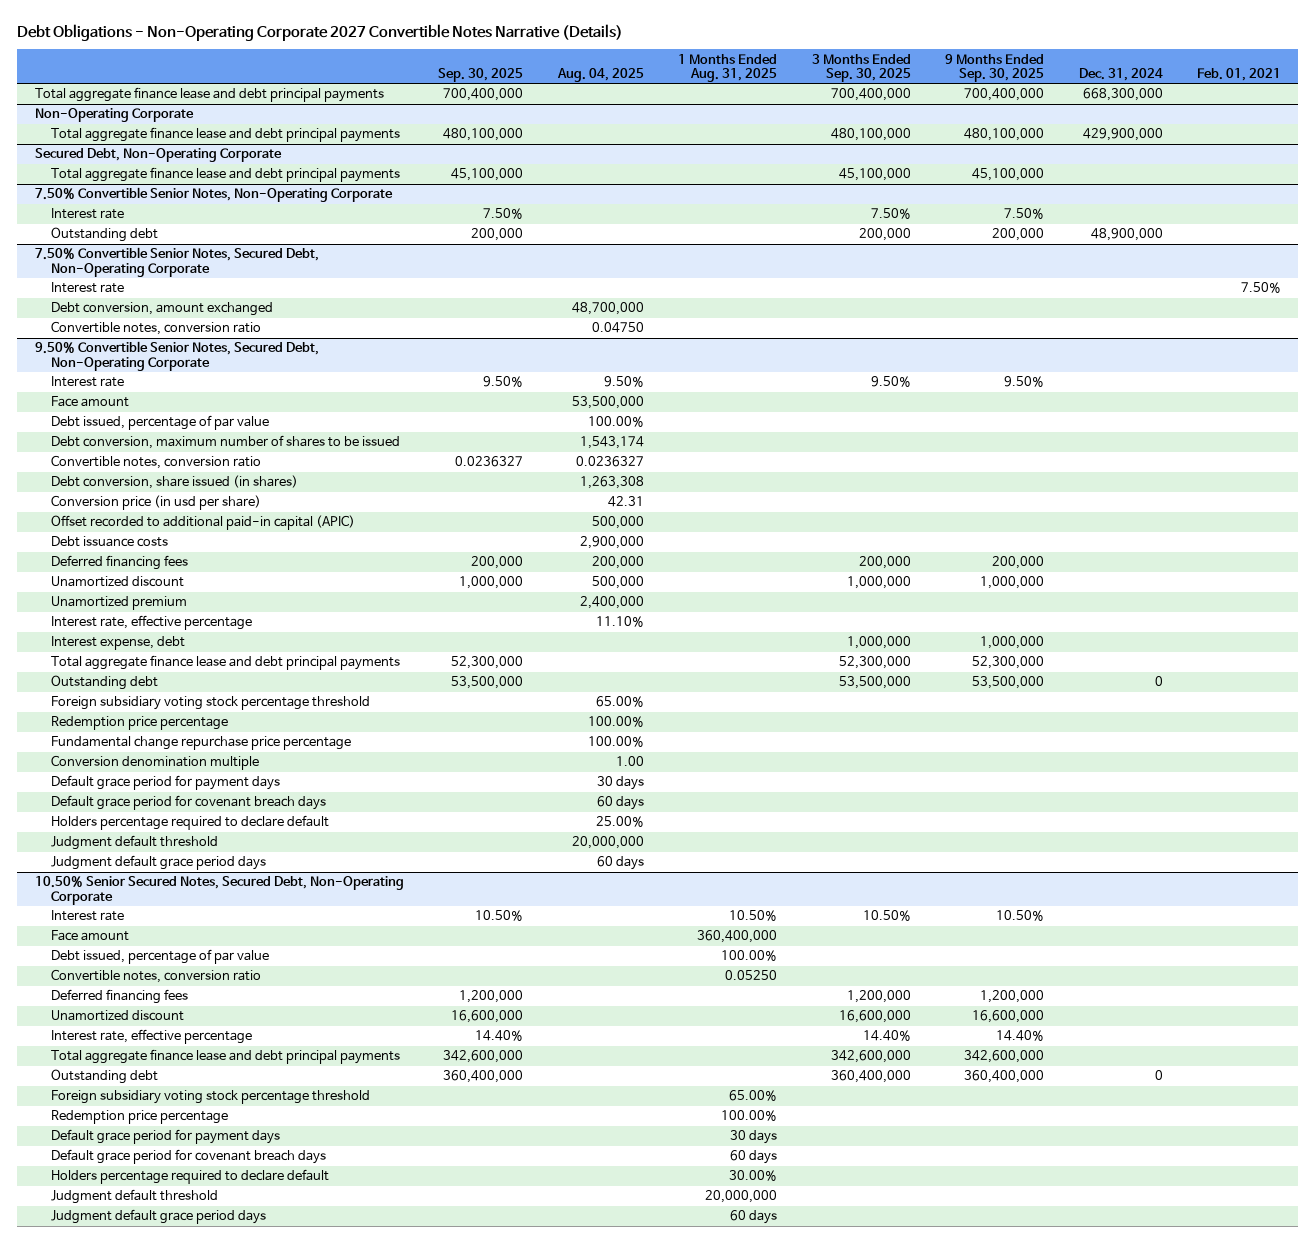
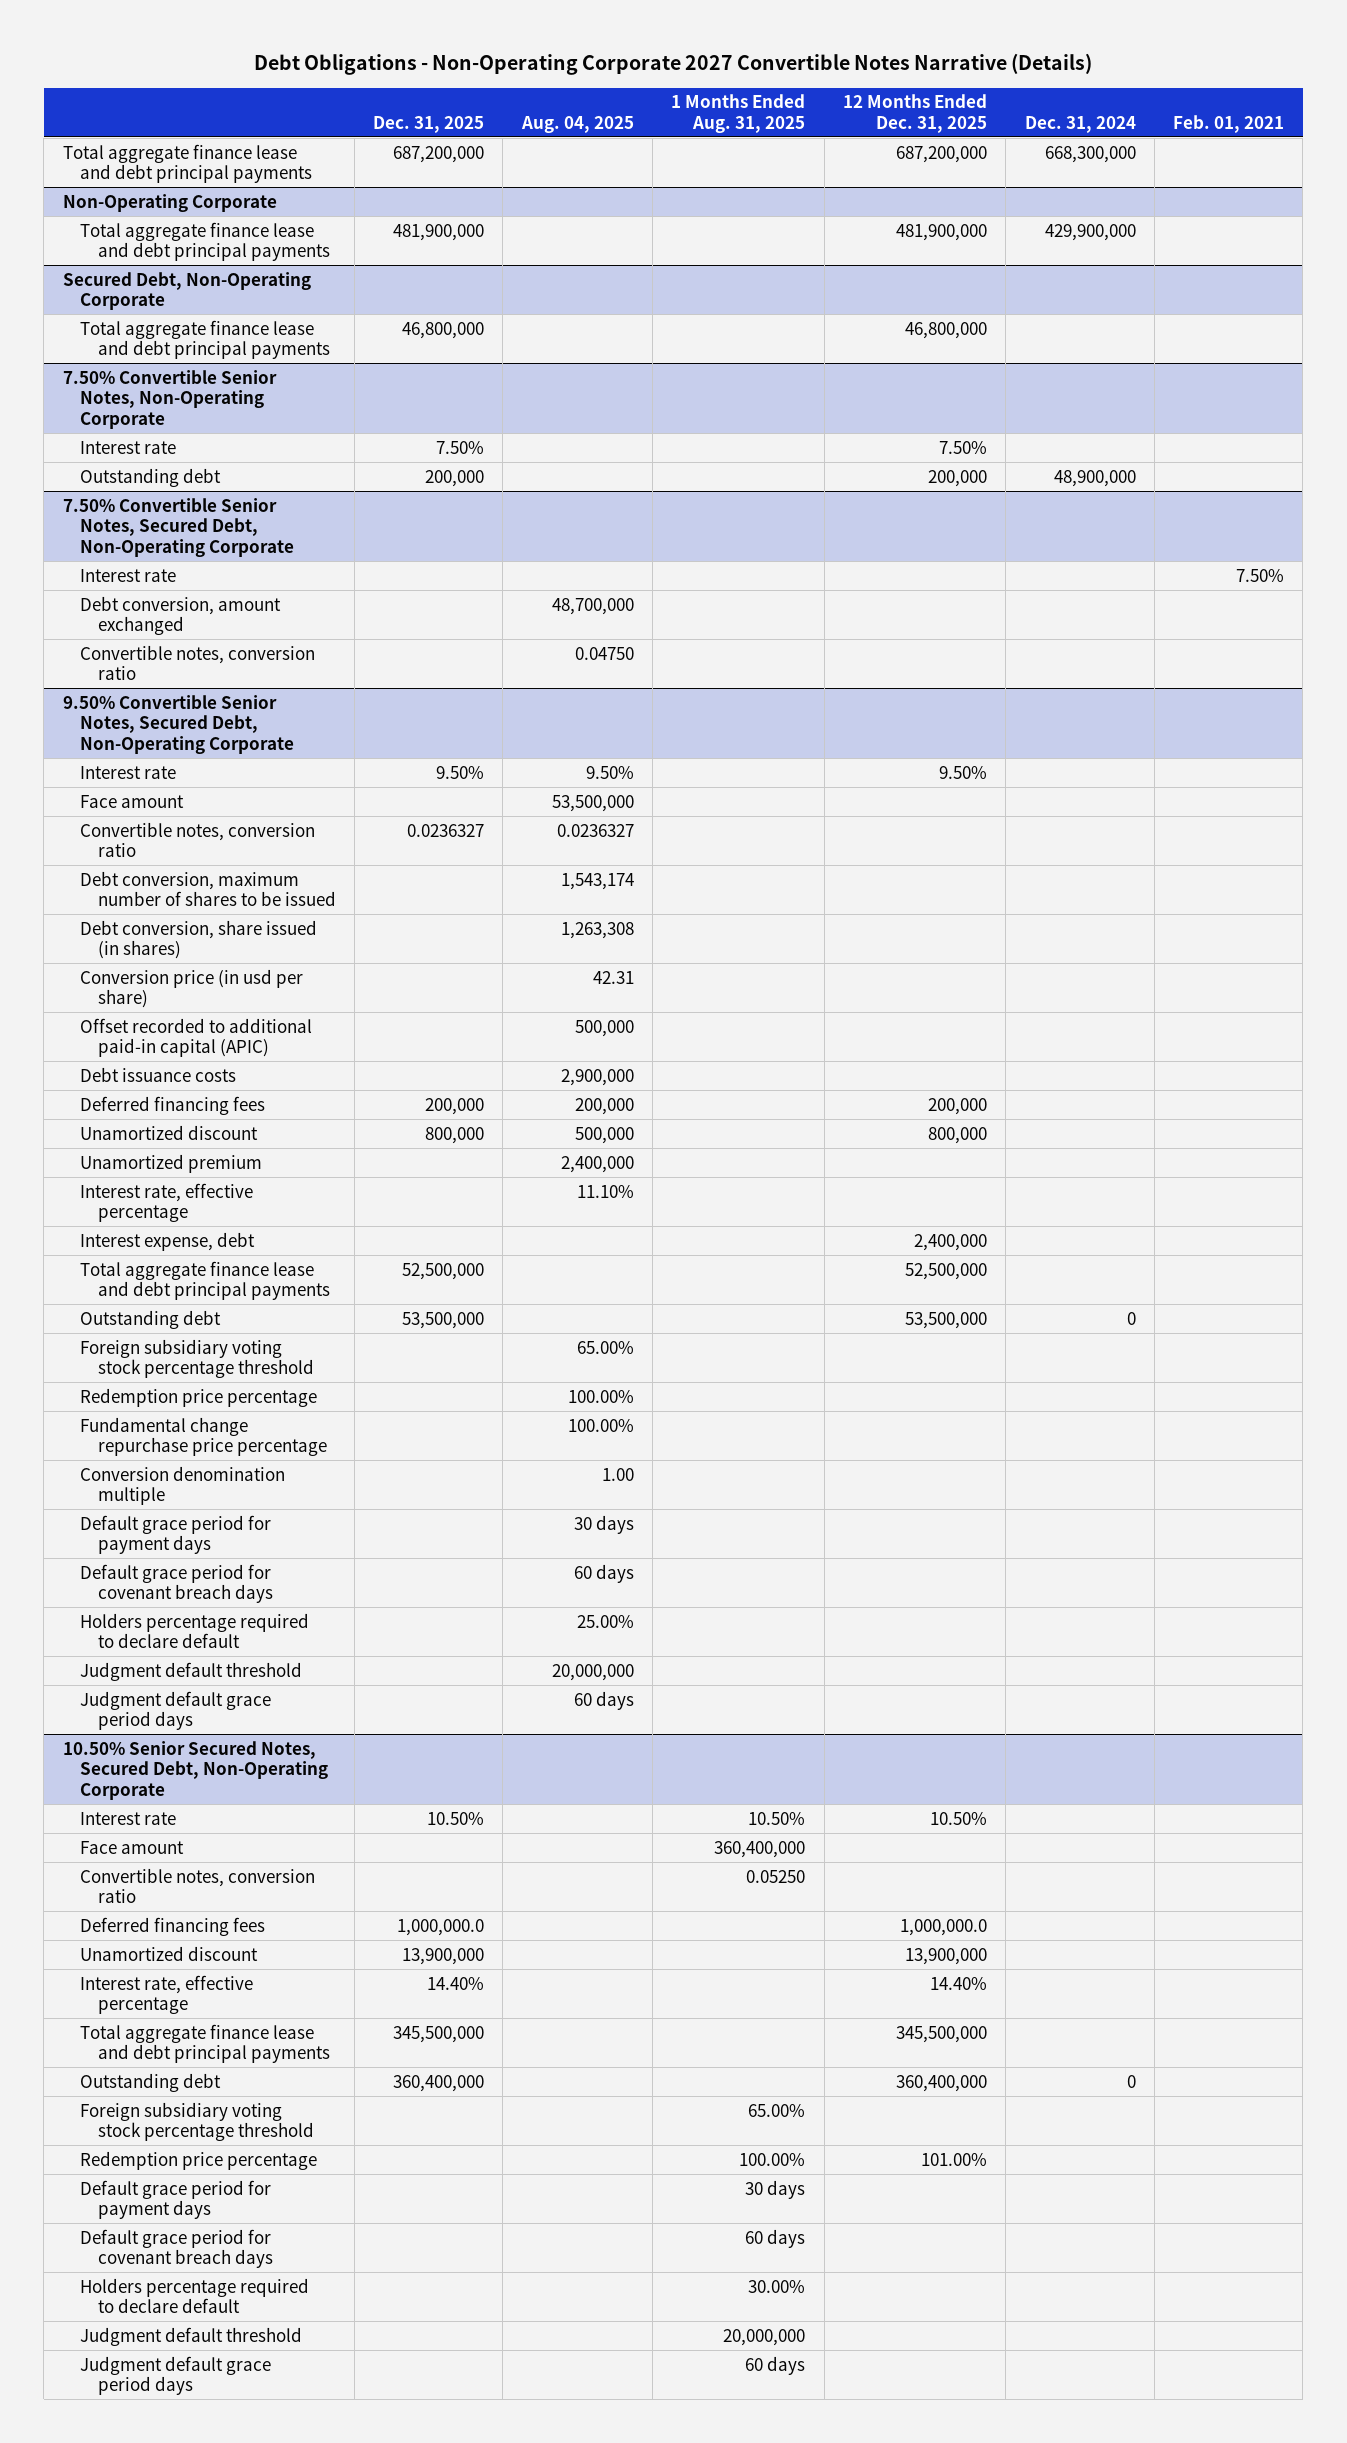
- | Sep. 30, 2025 | Aug. 04, 2025 | 1 Months Ended Aug. 31, 2025 | 3 Months Ended Sep. 30, 2025 | 9 Months Ended Sep. 30, 2025 | Dec. 31, 2024 | Feb. 01, 2021
+ | Dec. 31, 2025 | Aug. 04, 2025 | 1 Months Ended Aug. 31, 2025 | 12 Months Ended Dec. 31, 2025 | Dec. 31, 2024 | Feb. 01, 2021
@ 9.50% Convertible Senior Notes, Secured Debt, Non-Operating Corporate
- Debt issued, percentage of par value | | 100.00% | | | | |
moved down: Debt conversion, maximum number of shares to be issued | | 1,543,174 | | | |
@ 10.50% Senior Secured Notes, Secured Debt, Non-Operating Corporate
- Debt issued, percentage of par value | | | 100.00% | | | |

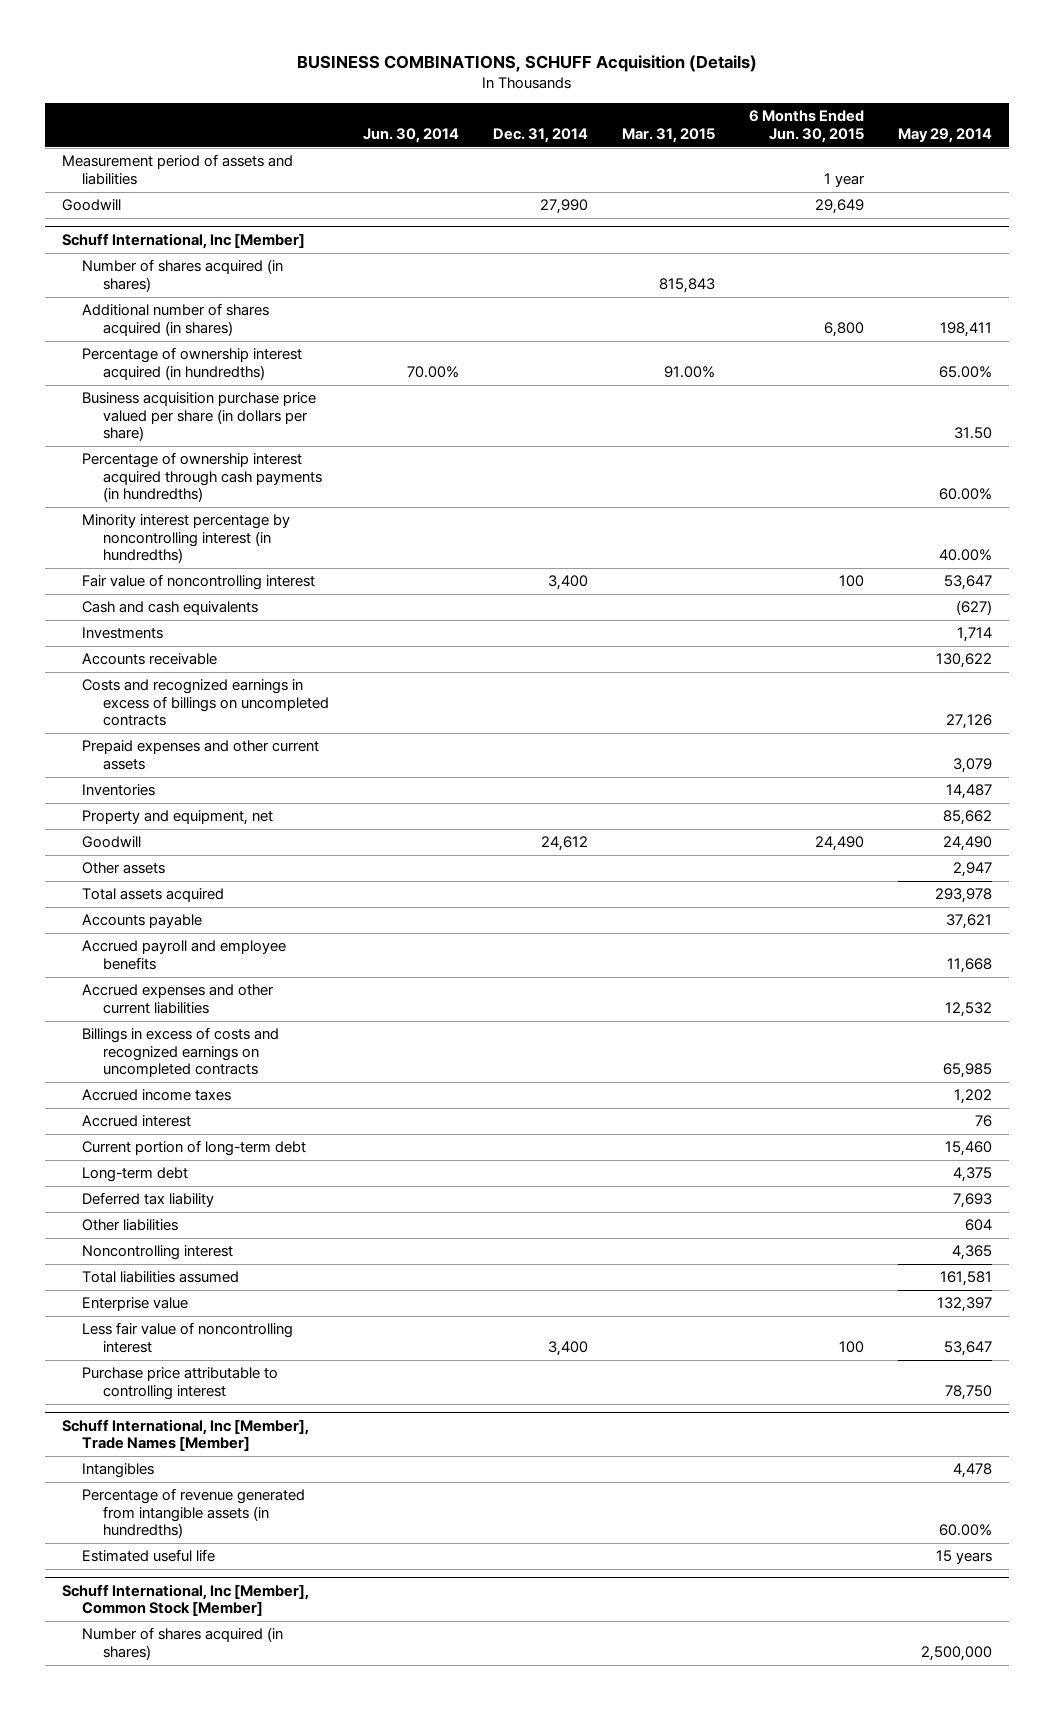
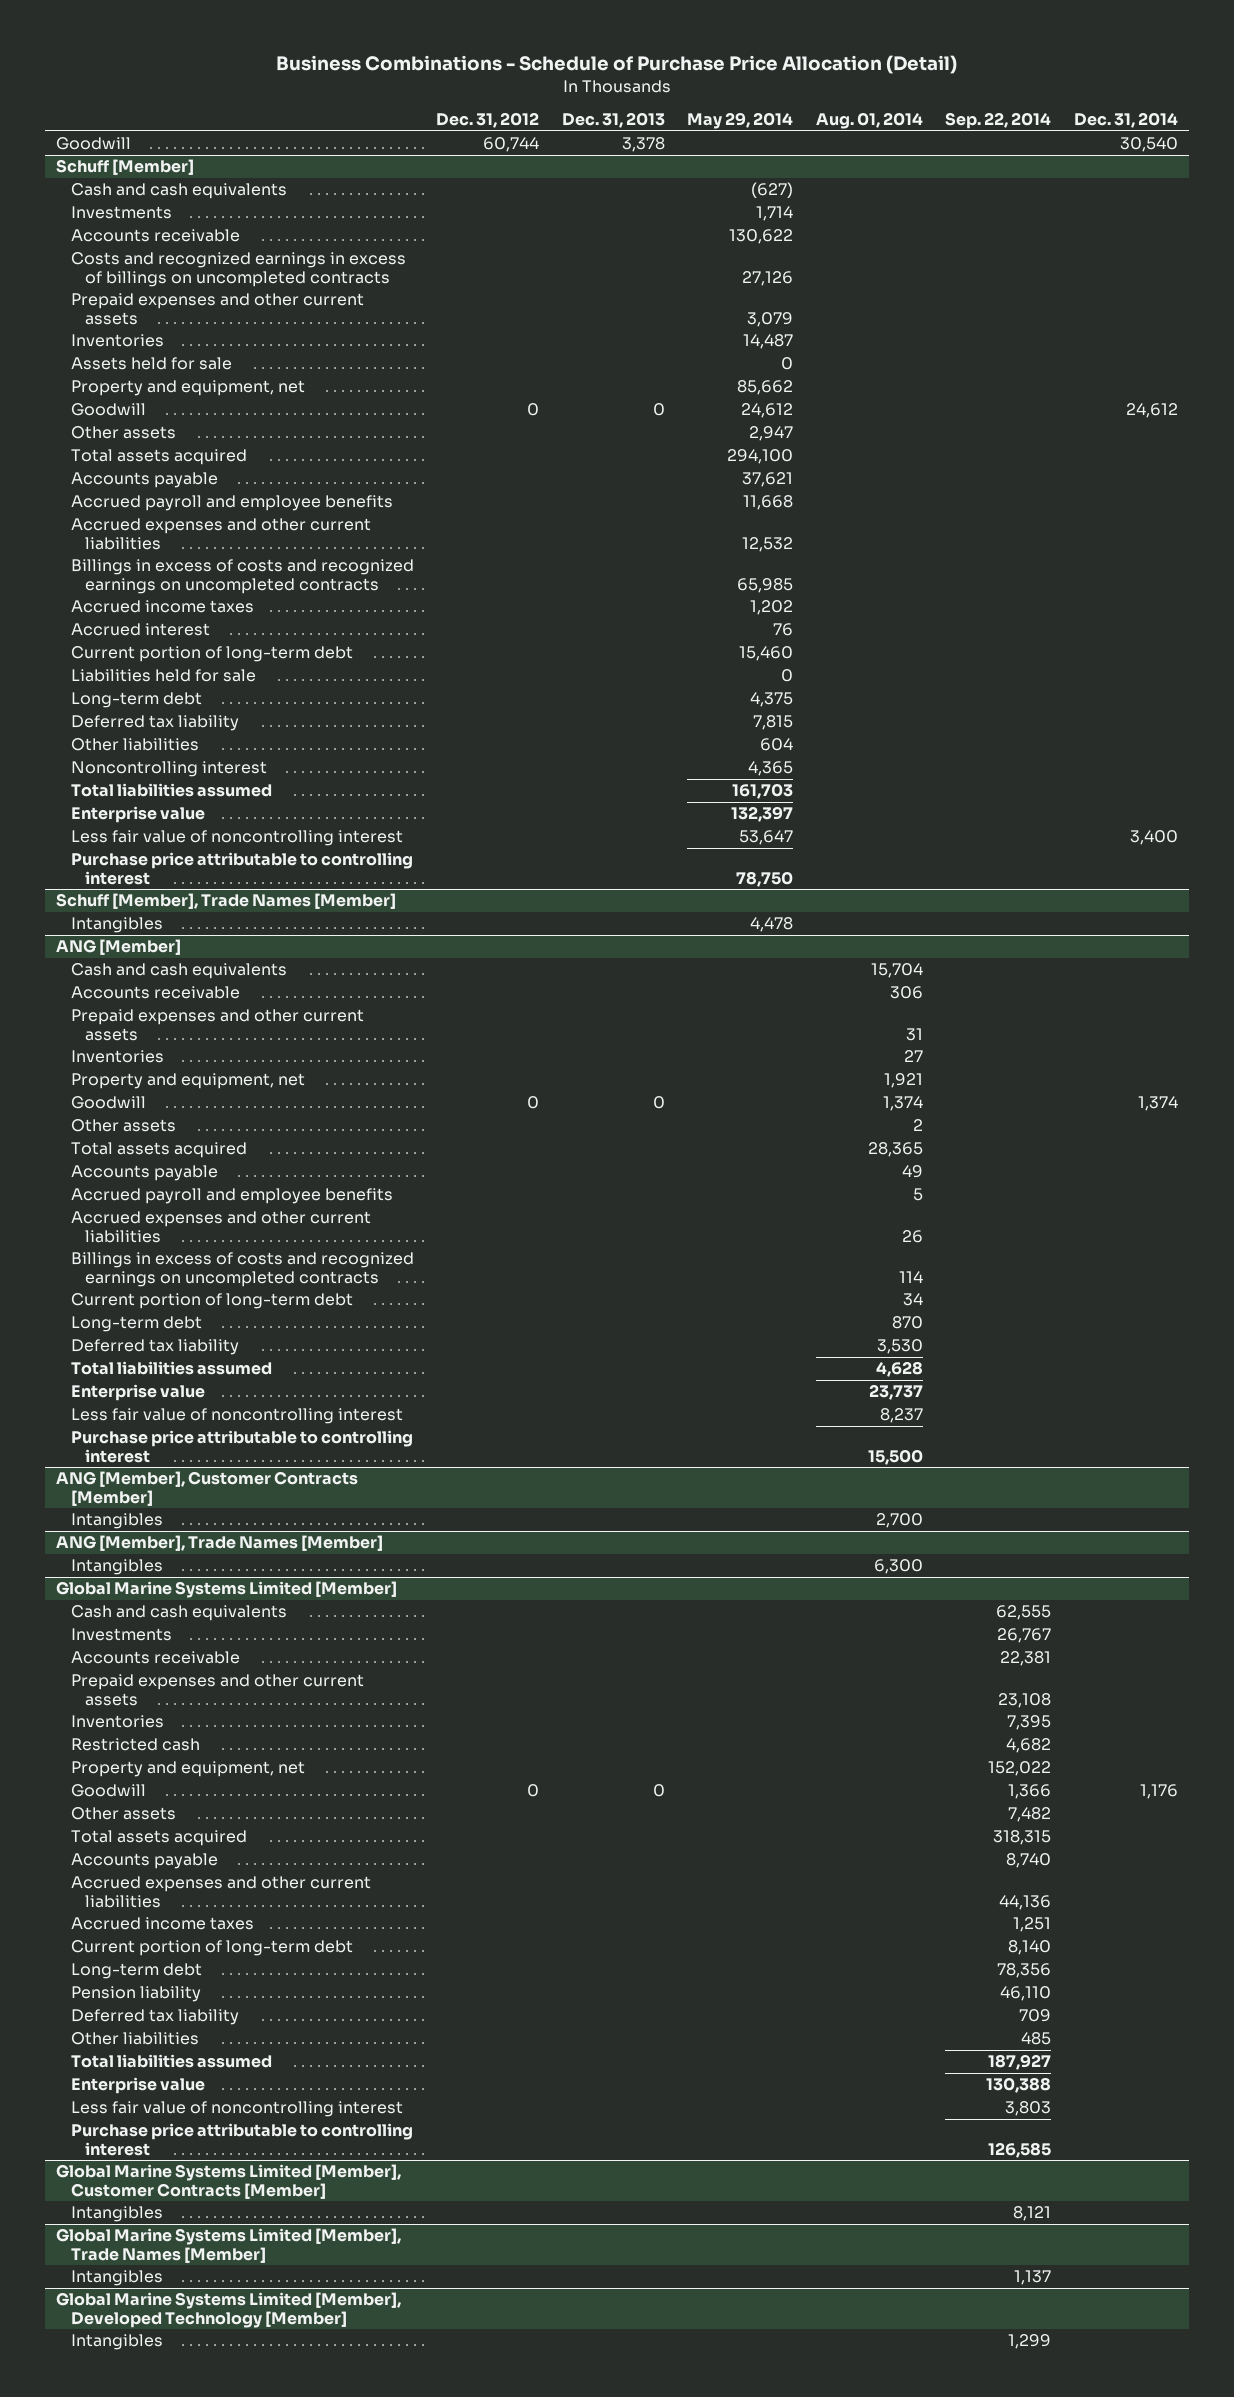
- BUSINESS COMBINATIONS, SCHUFF Acquisition (Details)
+ Business Combinations - Schedule of Purchase Price Allocation (Detail)
- | Jun. 30, 2014 | Dec. 31, 2014 | Mar. 31, 2015 | 6 Months Ended Jun. 30, 2015 | May 29, 2014
+ | Dec. 31, 2012 | Dec. 31, 2013 | May 29, 2014 | Aug. 01, 2014 | Sep. 22, 2014 | Dec. 31, 2014
- Measurement period of assets and liabilities | | | | 1 year |
- Goodwill | | 27,990 | | 29,649 |
- Schuff International, Inc [Member]
- Number of shares acquired (in shares) | | | 815,843 | |
- Additional number of shares acquired (in shares) | | | | 6,800 | 198,411
- Percentage of ownership interest acquired (in hundredths) | 70.00% | | 91.00% | | 65.00%
- Business acquisition purchase price valued per share (in dollars per share) | | | | | 31.50
- Percentage of ownership interest acquired through cash payments (in hundredths) | | | | | 60.00%
- Minority interest percentage by noncontrolling interest (in hundredths) | | | | | 40.00%
- Fair value of noncontrolling interest | | 3,400 | | 100 | 53,647
+ Goodwill | 60,744 | 3,378 | | | | 30,540
+ Schuff [Member]
+ Assets held for sale | | | 0 | | |
- Goodwill | | 24,612 | | 24,490 | 24,490
+ Goodwill | 0 | 0 | 24,612 | | | 24,612
- Total assets acquired | | | | | 293,978
+ Total assets acquired | | | 294,100 | | |
+ Liabilities held for sale | | | 0 | | |
- Deferred tax liability | | | | | 7,693
+ Deferred tax liability | | | 7,815 | | |
- Total liabilities assumed | | | | | 161,581
+ Total liabilities assumed | | | 161,703 | | |
- Schuff International, Inc [Member], Trade Names [Member]
+ Schuff [Member], Trade Names [Member]
- Percentage of revenue generated from intangible assets (in hundredths) | | | | | 60.00%
- Estimated useful life | | | | | 15 years
- Schuff International, Inc [Member], Common Stock [Member]
- Number of shares acquired (in shares) | | | | | 2,500,000
+ ANG [Member]
+ Cash and cash equivalents | | | | 15,704 | |
+ Accounts receivable | | | | 306 | |
+ Prepaid expenses and other current assets | | | | 31 | |
+ Inventories | | | | 27 | |
+ Property and equipment, net | | | | 1,921 | |
+ Goodwill | 0 | 0 | | 1,374 | | 1,374
+ Other assets | | | | 2 | |
+ Total assets acquired | | | | 28,365 | |
+ Accounts payable | | | | 49 | |
+ Accrued payroll and employee benefits | | | | 5 | |
+ Accrued expenses and other current liabilities | | | | 26 | |
+ Billings in excess of costs and recognized earnings on uncompleted contracts | | | | 114 | |
+ Current portion of long-term debt | | | | 34 | |
+ Long-term debt | | | | 870 | |
+ Deferred tax liability | | | | 3,530 | |
+ Total liabilities assumed | | | | 4,628 | |
+ Enterprise value | | | | 23,737 | |
+ Less fair value of noncontrolling interest | | | | 8,237 | |
+ Purchase price attributable to controlling interest | | | | 15,500 | |
+ ANG [Member], Customer Contracts [Member]
+ Intangibles | | | | 2,700 | |
+ ANG [Member], Trade Names [Member]
+ Intangibles | | | | 6,300 | |
+ Global Marine Systems Limited [Member]
+ Cash and cash equivalents | | | | | 62,555 |
+ Investments | | | | | 26,767 |
+ Accounts receivable | | | | | 22,381 |
+ Prepaid expenses and other current assets | | | | | 23,108 |
+ Inventories | | | | | 7,395 |
+ Restricted cash | | | | | 4,682 |
+ Property and equipment, net | | | | | 152,022 |
+ Goodwill | 0 | 0 | | | 1,366 | 1,176
+ Other assets | | | | | 7,482 |
+ Total assets acquired | | | | | 318,315 |
+ Accounts payable | | | | | 8,740 |
+ Accrued expenses and other current liabilities | | | | | 44,136 |
+ Accrued income taxes | | | | | 1,251 |
+ Current portion of long-term debt | | | | | 8,140 |
+ Long-term debt | | | | | 78,356 |
+ Pension liability | | | | | 46,110 |
+ Deferred tax liability | | | | | 709 |
+ Other liabilities | | | | | 485 |
+ Total liabilities assumed | | | | | 187,927 |
+ Enterprise value | | | | | 130,388 |
+ Less fair value of noncontrolling interest | | | | | 3,803 |
+ Purchase price attributable to controlling interest | | | | | 126,585 |
+ Global Marine Systems Limited [Member], Customer Contracts [Member]
+ Intangibles | | | | | 8,121 |
+ Global Marine Systems Limited [Member], Trade Names [Member]
+ Intangibles | | | | | 1,137 |
+ Global Marine Systems Limited [Member], Developed Technology [Member]
+ Intangibles | | | | | 1,299 |

